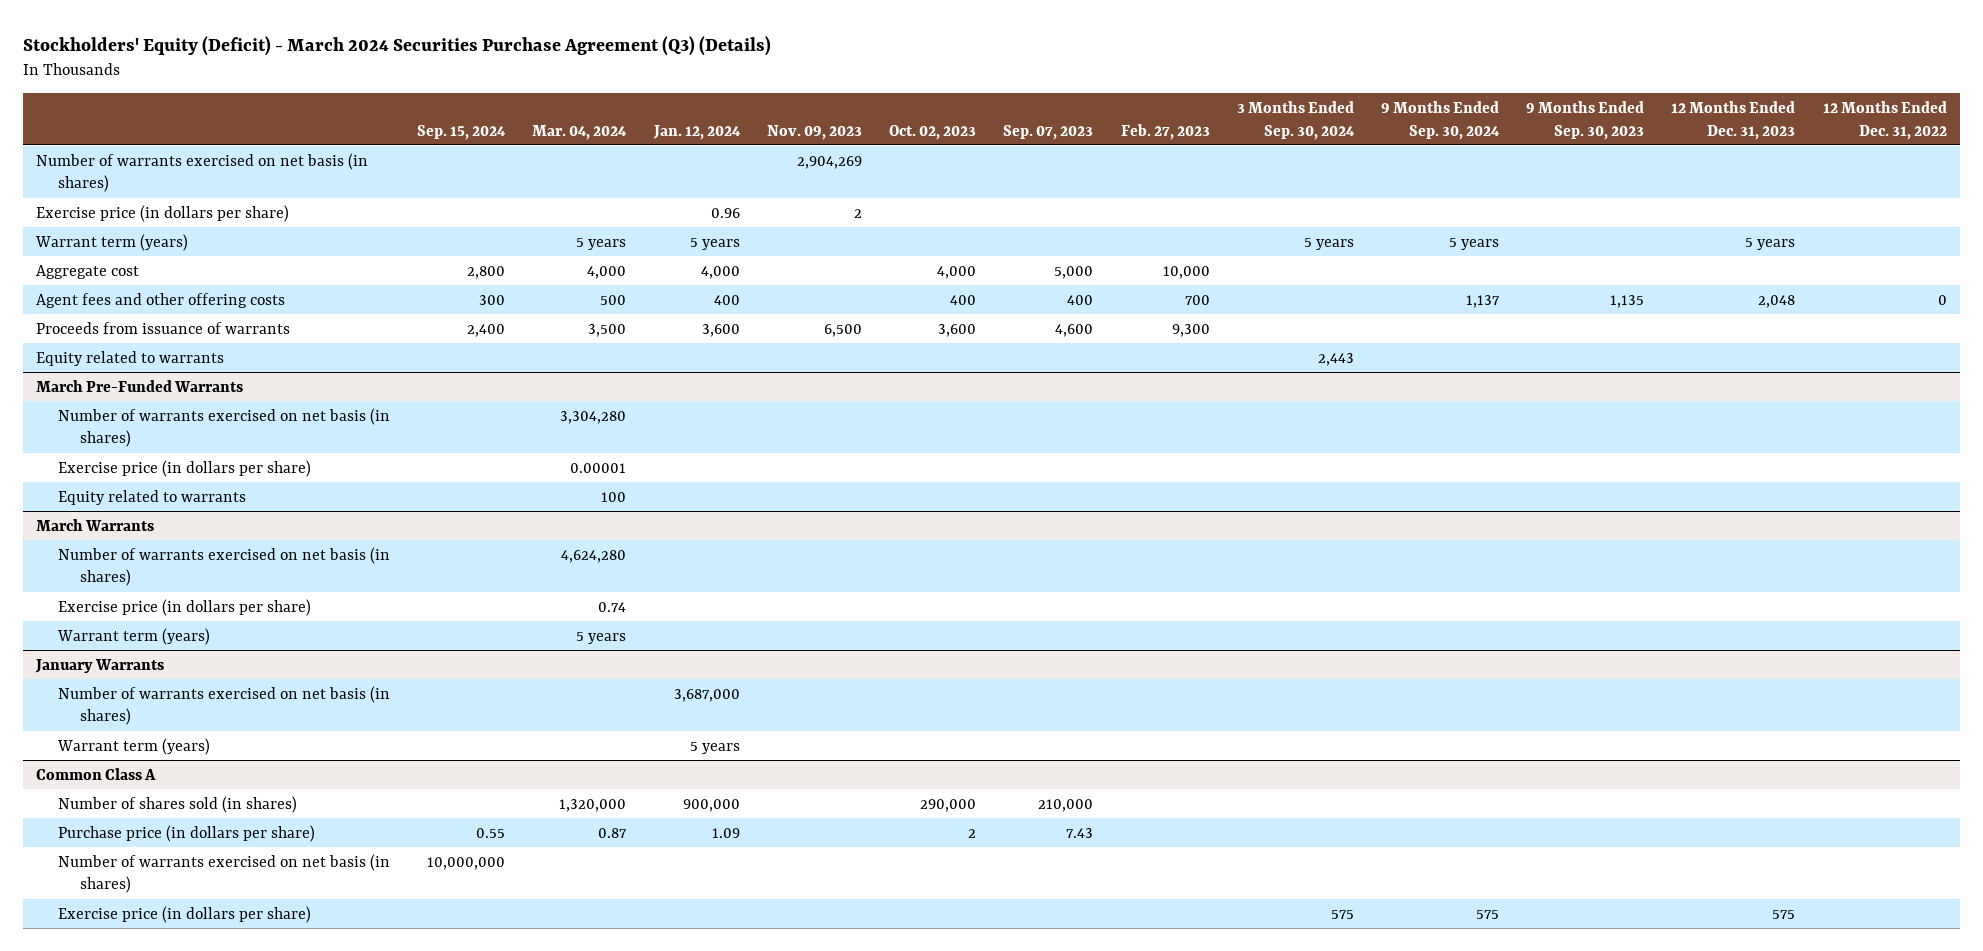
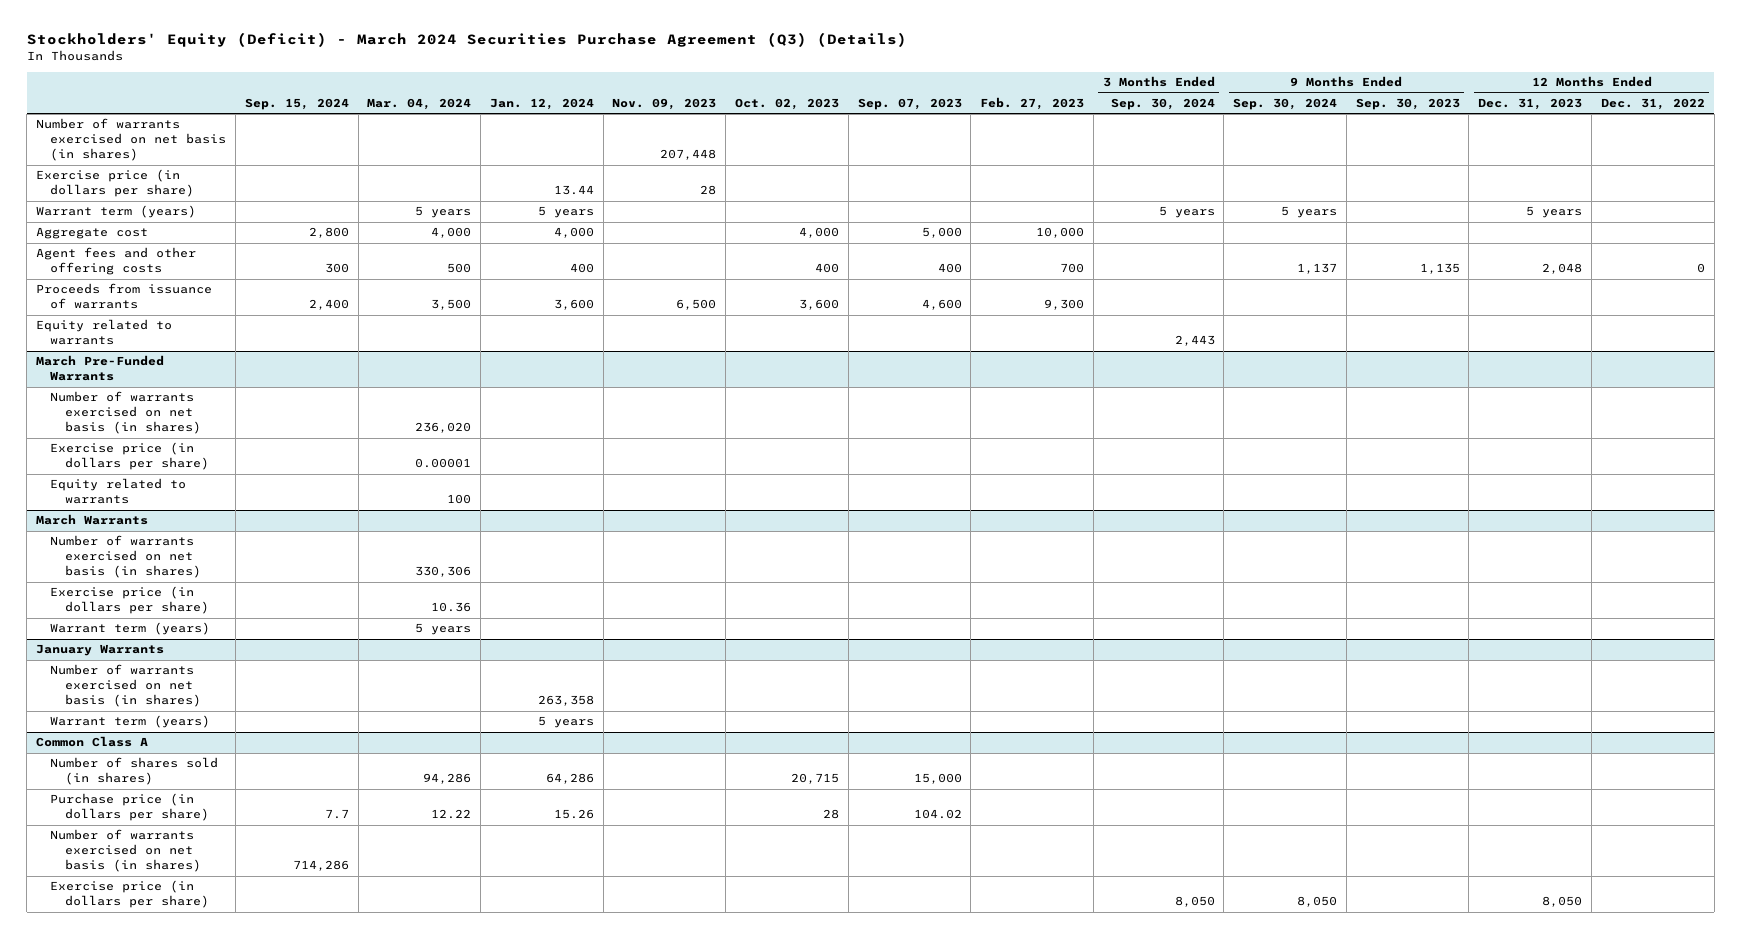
- Number of warrants exercised on net basis (in shares) | | | | 2,904,269 | | | | | | | |
- Exercise price (in dollars per share) | | | 0.96 | 2 | | | | | | | |
+ Number of warrants exercised on net basis (in shares) | | | | 207,448 | | | | | | | |
+ Exercise price (in dollars per share) | | | 13.44 | 28 | | | | | | | |
@ March Pre-Funded Warrants
- Number of warrants exercised on net basis (in shares) | | 3,304,280 | | | | | | | | | |
+ Number of warrants exercised on net basis (in shares) | | 236,020 | | | | | | | | | |
@ March Warrants
- Number of warrants exercised on net basis (in shares) | | 4,624,280 | | | | | | | | | |
- Exercise price (in dollars per share) | | 0.74 | | | | | | | | | |
+ Number of warrants exercised on net basis (in shares) | | 330,306 | | | | | | | | | |
+ Exercise price (in dollars per share) | | 10.36 | | | | | | | | | |
@ January Warrants
- Number of warrants exercised on net basis (in shares) | | | 3,687,000 | | | | | | | | |
+ Number of warrants exercised on net basis (in shares) | | | 263,358 | | | | | | | | |
@ Common Class A
- Number of shares sold (in shares) | | 1,320,000 | 900,000 | | 290,000 | 210,000 | | | | | |
- Purchase price (in dollars per share) | 0.55 | 0.87 | 1.09 | | 2 | 7.43 | | | | | |
- Number of warrants exercised on net basis (in shares) | 10,000,000 | | | | | | | | | | |
- Exercise price (in dollars per share) | | | | | | | | 575 | 575 | | 575 |
+ Number of shares sold (in shares) | | 94,286 | 64,286 | | 20,715 | 15,000 | | | | | |
+ Purchase price (in dollars per share) | 7.7 | 12.22 | 15.26 | | 28 | 104.02 | | | | | |
+ Number of warrants exercised on net basis (in shares) | 714,286 | | | | | | | | | | |
+ Exercise price (in dollars per share) | | | | | | | | 8,050 | 8,050 | | 8,050 |

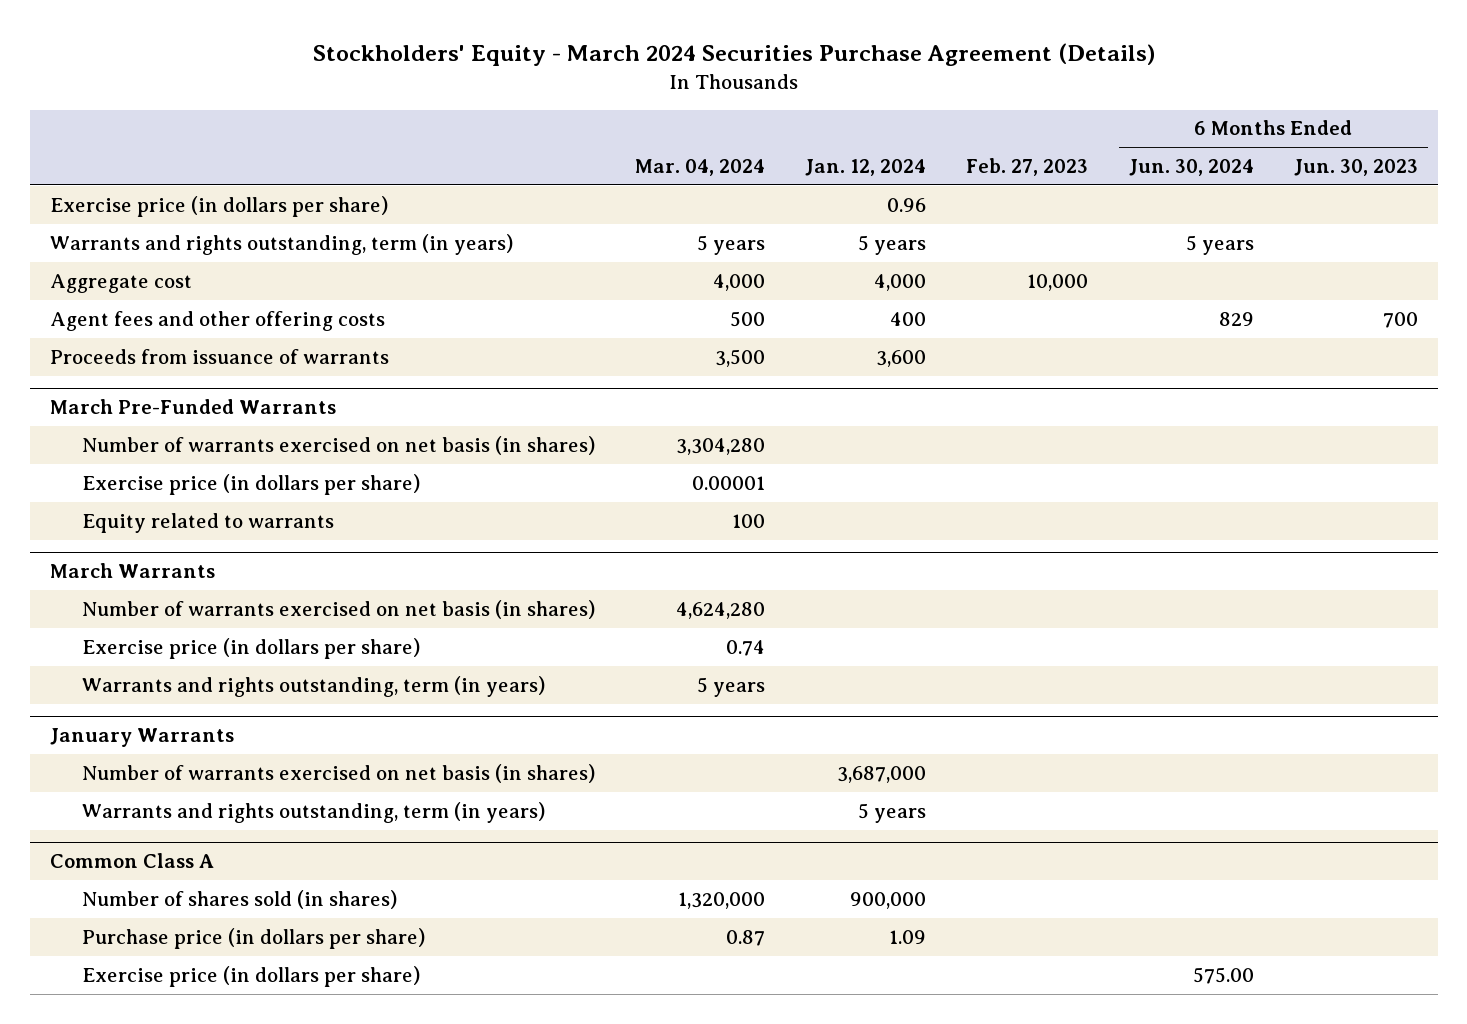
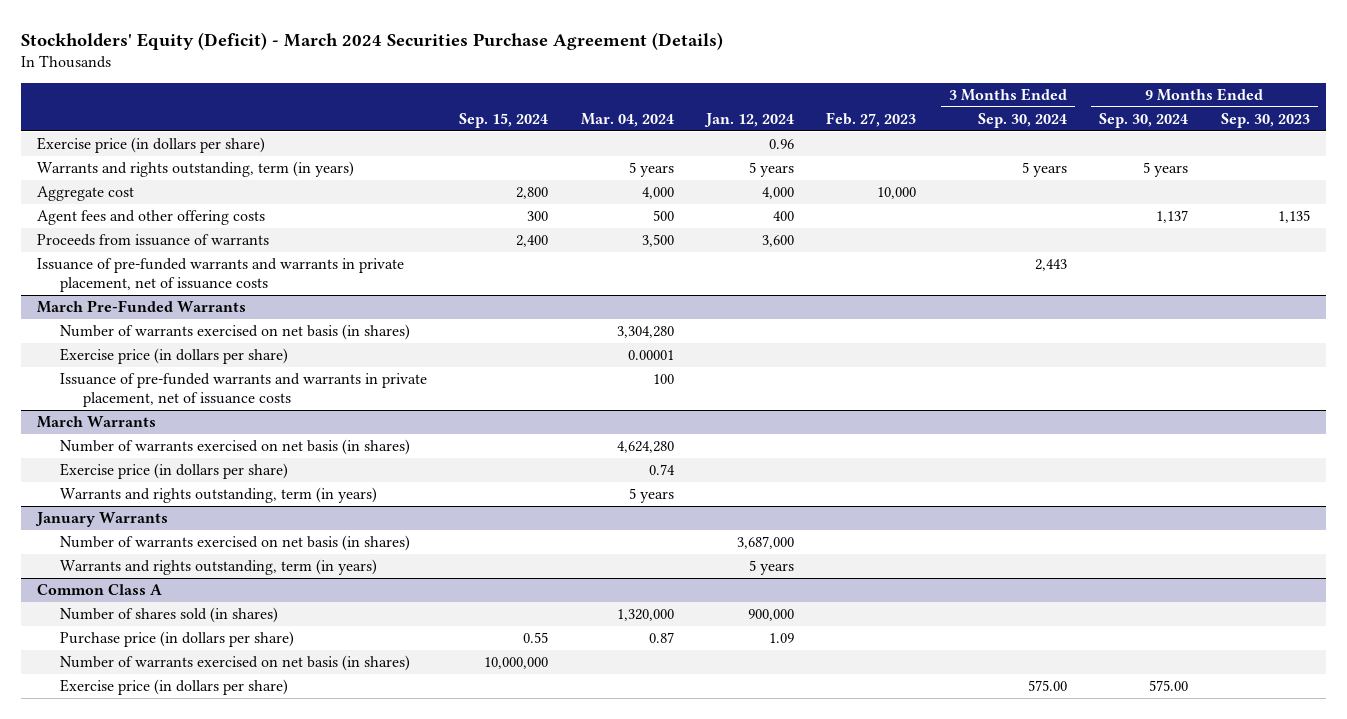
- Stockholders' Equity - March 2024 Securities Purchase Agreement (Details)
+ Stockholders' Equity (Deficit) - March 2024 Securities Purchase Agreement (Details)
- | Mar. 04, 2024 | Jan. 12, 2024 | Feb. 27, 2023 | 6 Months Ended Jun. 30, 2024 | 6 Months Ended Jun. 30, 2023
+ | Sep. 15, 2024 | Mar. 04, 2024 | Jan. 12, 2024 | Feb. 27, 2023 | 3 Months Ended Sep. 30, 2024 | 9 Months Ended Sep. 30, 2024 | 9 Months Ended Sep. 30, 2023
+ Issuance of pre-funded warrants and warrants in private placement, net of issuance costs | | | | | 2,443 | |
@ March Pre-Funded Warrants
- Equity related to warrants | 100 | | | |
+ Issuance of pre-funded warrants and warrants in private placement, net of issuance costs | | 100 | | | | |
@ Common Class A
+ Number of warrants exercised on net basis (in shares) | 10,000,000 | | | | | |

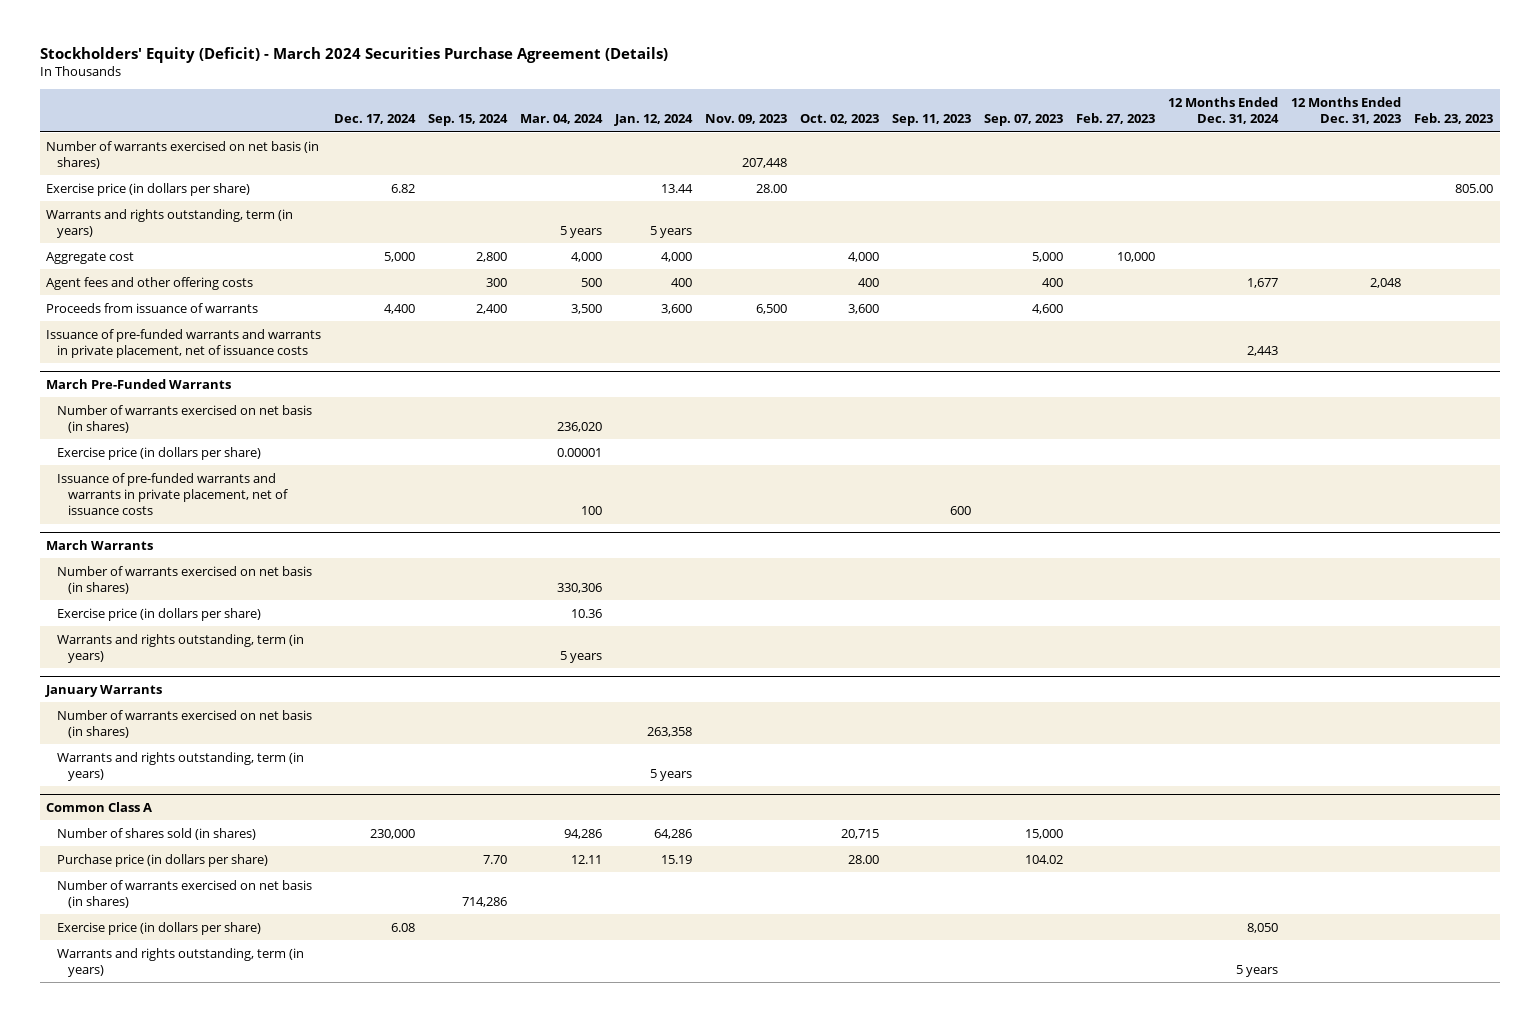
- | Sep. 15, 2024 | Mar. 04, 2024 | Jan. 12, 2024 | Feb. 27, 2023 | 3 Months Ended Sep. 30, 2024 | 9 Months Ended Sep. 30, 2024 | 9 Months Ended Sep. 30, 2023
+ | Dec. 17, 2024 | Sep. 15, 2024 | Mar. 04, 2024 | Jan. 12, 2024 | Nov. 09, 2023 | Oct. 02, 2023 | Sep. 11, 2023 | Sep. 07, 2023 | Feb. 27, 2023 | 12 Months Ended Dec. 31, 2024 | 12 Months Ended Dec. 31, 2023 | Feb. 23, 2023
- Exercise price (in dollars per share) | | | 0.96 | | | |
+ Number of warrants exercised on net basis (in shares) | | | | | 207,448 | | | | | | |
+ Exercise price (in dollars per share) | 6.82 | | | 13.44 | 28.00 | | | | | | | 805.00
@ March Pre-Funded Warrants
- Number of warrants exercised on net basis (in shares) | | 3,304,280 | | | | |
+ Number of warrants exercised on net basis (in shares) | | | 236,020 | | | | | | | | |
@ March Warrants
- Number of warrants exercised on net basis (in shares) | | 4,624,280 | | | | |
- Exercise price (in dollars per share) | | 0.74 | | | | |
+ Number of warrants exercised on net basis (in shares) | | | 330,306 | | | | | | | | |
+ Exercise price (in dollars per share) | | | 10.36 | | | | | | | | |
@ January Warrants
- Number of warrants exercised on net basis (in shares) | | | 3,687,000 | | | |
+ Number of warrants exercised on net basis (in shares) | | | | 263,358 | | | | | | | |
@ Common Class A
- Number of shares sold (in shares) | | 1,320,000 | 900,000 | | | |
- Purchase price (in dollars per share) | 0.55 | 0.87 | 1.09 | | | |
- Number of warrants exercised on net basis (in shares) | 10,000,000 | | | | | |
+ Number of shares sold (in shares) | 230,000 | | 94,286 | 64,286 | | 20,715 | | 15,000 | | | |
+ Purchase price (in dollars per share) | | 7.70 | 12.11 | 15.19 | | 28.00 | | 104.02 | | | |
+ Number of warrants exercised on net basis (in shares) | | 714,286 | | | | | | | | | |
+ Warrants and rights outstanding, term (in years) | | | | | | | | | | 5 years | |

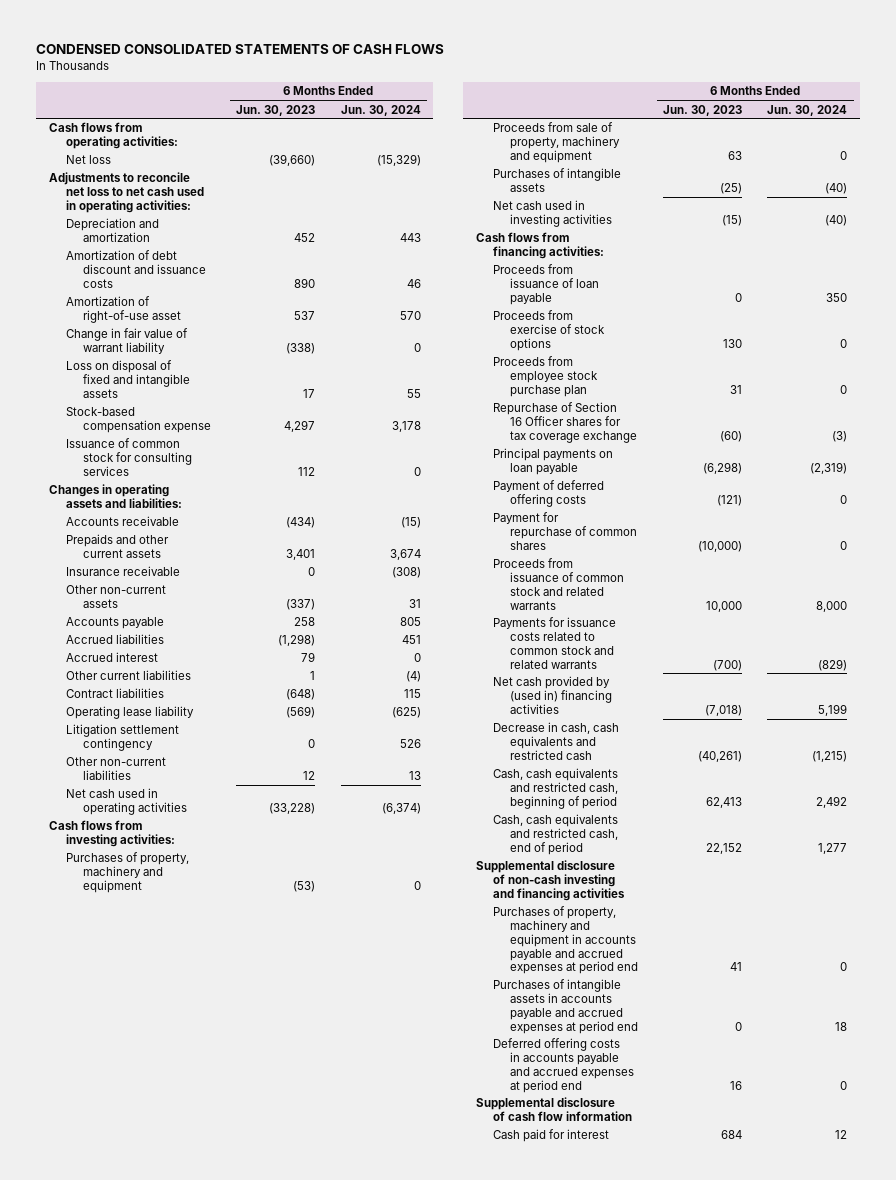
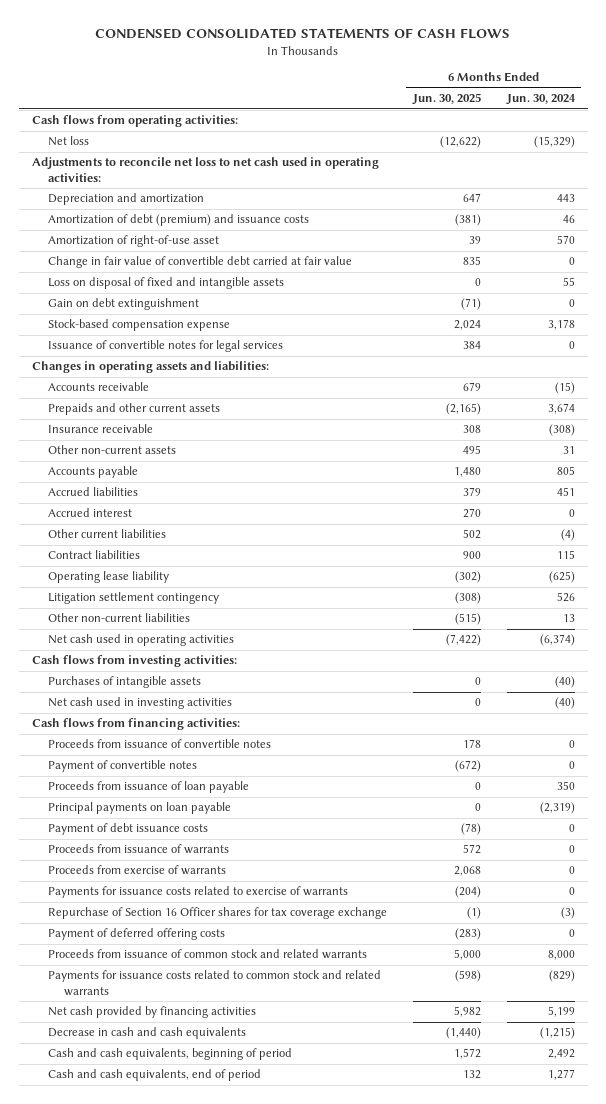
- | 6 Months Ended Jun. 30, 2023 | 6 Months Ended Jun. 30, 2024
+ | 6 Months Ended Jun. 30, 2025 | 6 Months Ended Jun. 30, 2024
- Amortization of debt discount and issuance costs | 890 | 46
+ Amortization of debt (premium) and issuance costs | (381) | 46
- Change in fair value of warrant liability | (338) | 0
+ Change in fair value of convertible debt carried at fair value | 835 | 0
+ Gain on debt extinguishment | (71) | 0
- Issuance of common stock for consulting services | 112 | 0
+ Issuance of convertible notes for legal services | 384 | 0
- Purchases of property, machinery and equipment | (53) | 0
- Proceeds from sale of property, machinery and equipment | 63 | 0
+ Proceeds from issuance of convertible notes | 178 | 0
+ Payment of convertible notes | (672) | 0
- Proceeds from exercise of stock options | 130 | 0
- Proceeds from employee stock purchase plan | 31 | 0
+ Payment of debt issuance costs | (78) | 0
+ Proceeds from issuance of warrants | 572 | 0
+ Proceeds from exercise of warrants | 2,068 | 0
+ Payments for issuance costs related to exercise of warrants | (204) | 0
moved down: Repurchase of Section 16 Officer shares for tax coverage exchange | (1) | (3)
- Payment for repurchase of common shares | (10,000) | 0
- Net cash provided by (used in) financing activities | (7,018) | 5,199
- Decrease in cash, cash equivalents and restricted cash | (40,261) | (1,215)
- Cash, cash equivalents and restricted cash, beginning of period | 62,413 | 2,492
- Cash, cash equivalents and restricted cash, end of period | 22,152 | 1,277
- Supplemental disclosure of non-cash investing and financing activities
- Purchases of property, machinery and equipment in accounts payable and accrued expenses at period end | 41 | 0
- Purchases of intangible assets in accounts payable and accrued expenses at period end | 0 | 18
- Deferred offering costs in accounts payable and accrued expenses at period end | 16 | 0
- Supplemental disclosure of cash flow information
- Cash paid for interest | 684 | 12
+ Net cash provided by financing activities | 5,982 | 5,199
+ Decrease in cash and cash equivalents | (1,440) | (1,215)
+ Cash and cash equivalents, beginning of period | 1,572 | 2,492
+ Cash and cash equivalents, end of period | 132 | 1,277

